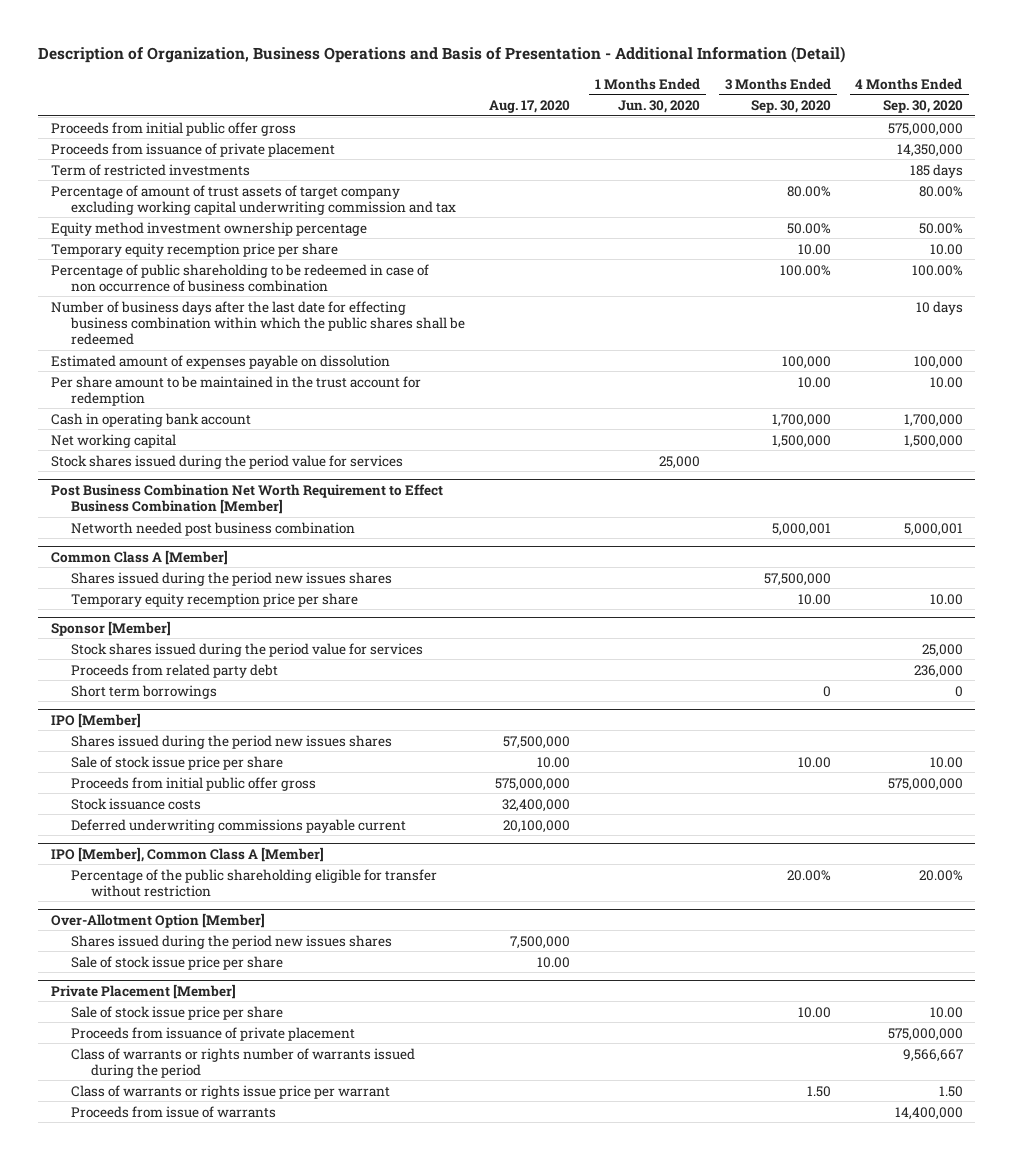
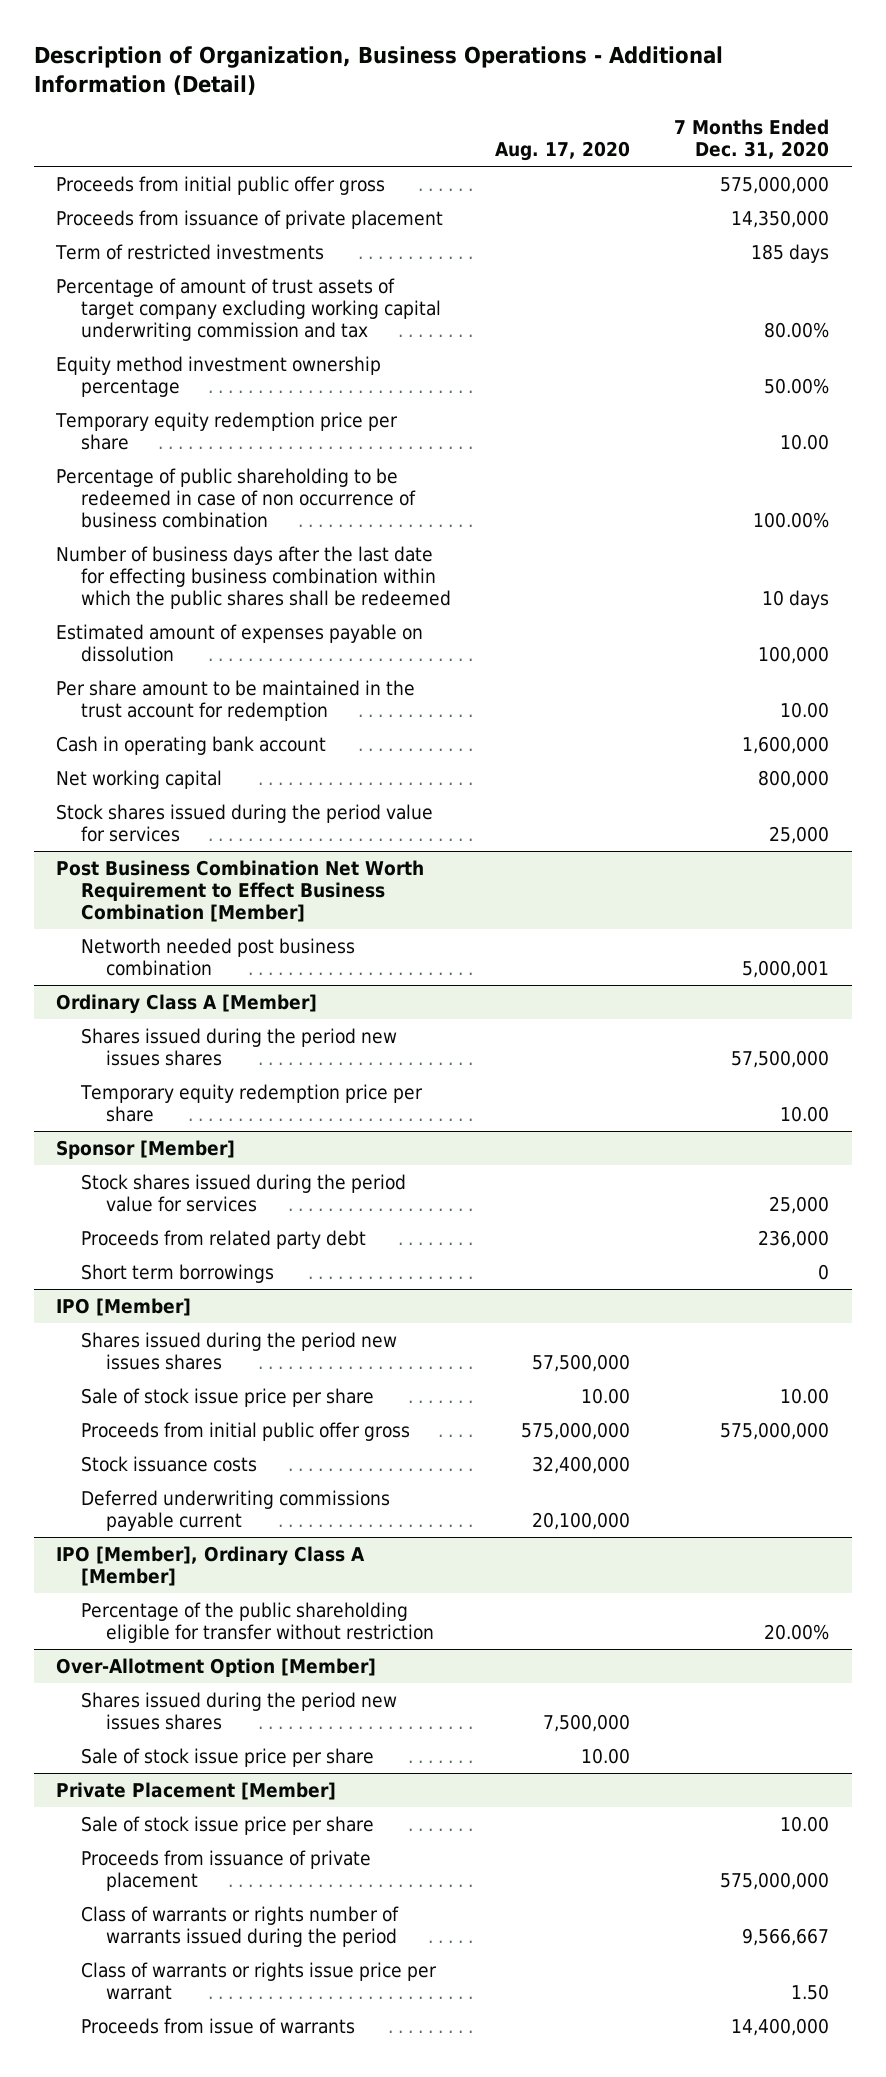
- Description of Organization, Business Operations and Basis of Presentation - Additional Information (Detail)
+ Description of Organization, Business Operations - Additional Information (Detail)
- | Aug. 17, 2020 | 1 Months Ended Jun. 30, 2020 | 3 Months Ended Sep. 30, 2020 | 4 Months Ended Sep. 30, 2020
+ | Aug. 17, 2020 | 7 Months Ended Dec. 31, 2020
- Temporary equity recemption price per share | | | 10.00 | 10.00
+ Temporary equity redemption price per share | | 10.00
- Common Class A [Member]
+ Ordinary Class A [Member]
- Temporary equity recemption price per share | | | 10.00 | 10.00
+ Temporary equity redemption price per share | | 10.00
- IPO [Member], Common Class A [Member]
+ IPO [Member], Ordinary Class A [Member]

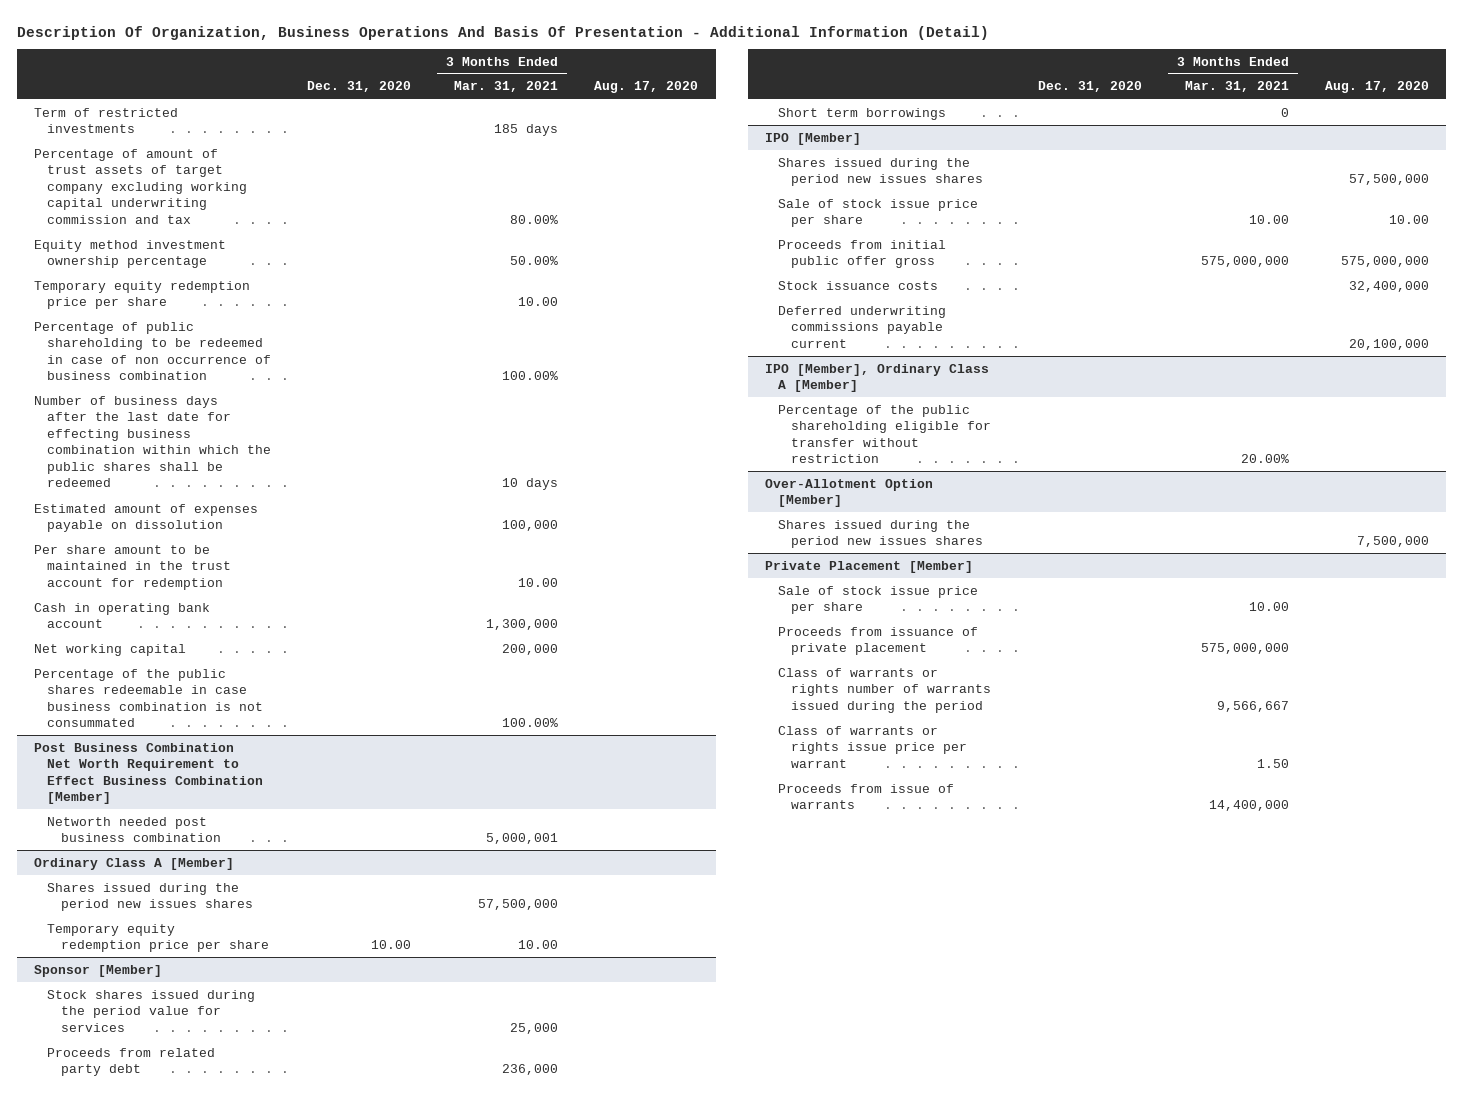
- Description of Organization, Business Operations - Additional Information (Detail)
+ Description Of Organization, Business Operations And Basis Of Presentation - Additional Information (Detail)
- | Aug. 17, 2020 | 7 Months Ended Dec. 31, 2020
+ | Dec. 31, 2020 | 3 Months Ended Mar. 31, 2021 | Aug. 17, 2020
- Proceeds from initial public offer gross | | 575,000,000
- Proceeds from issuance of private placement | | 14,350,000
- Stock shares issued during the period value for services | | 25,000
+ Percentage of the public shares redeemable in case business combination is not consummated | | 100.00% |
@ Over-Allotment Option [Member]
- Sale of stock issue price per share | 10.00 |

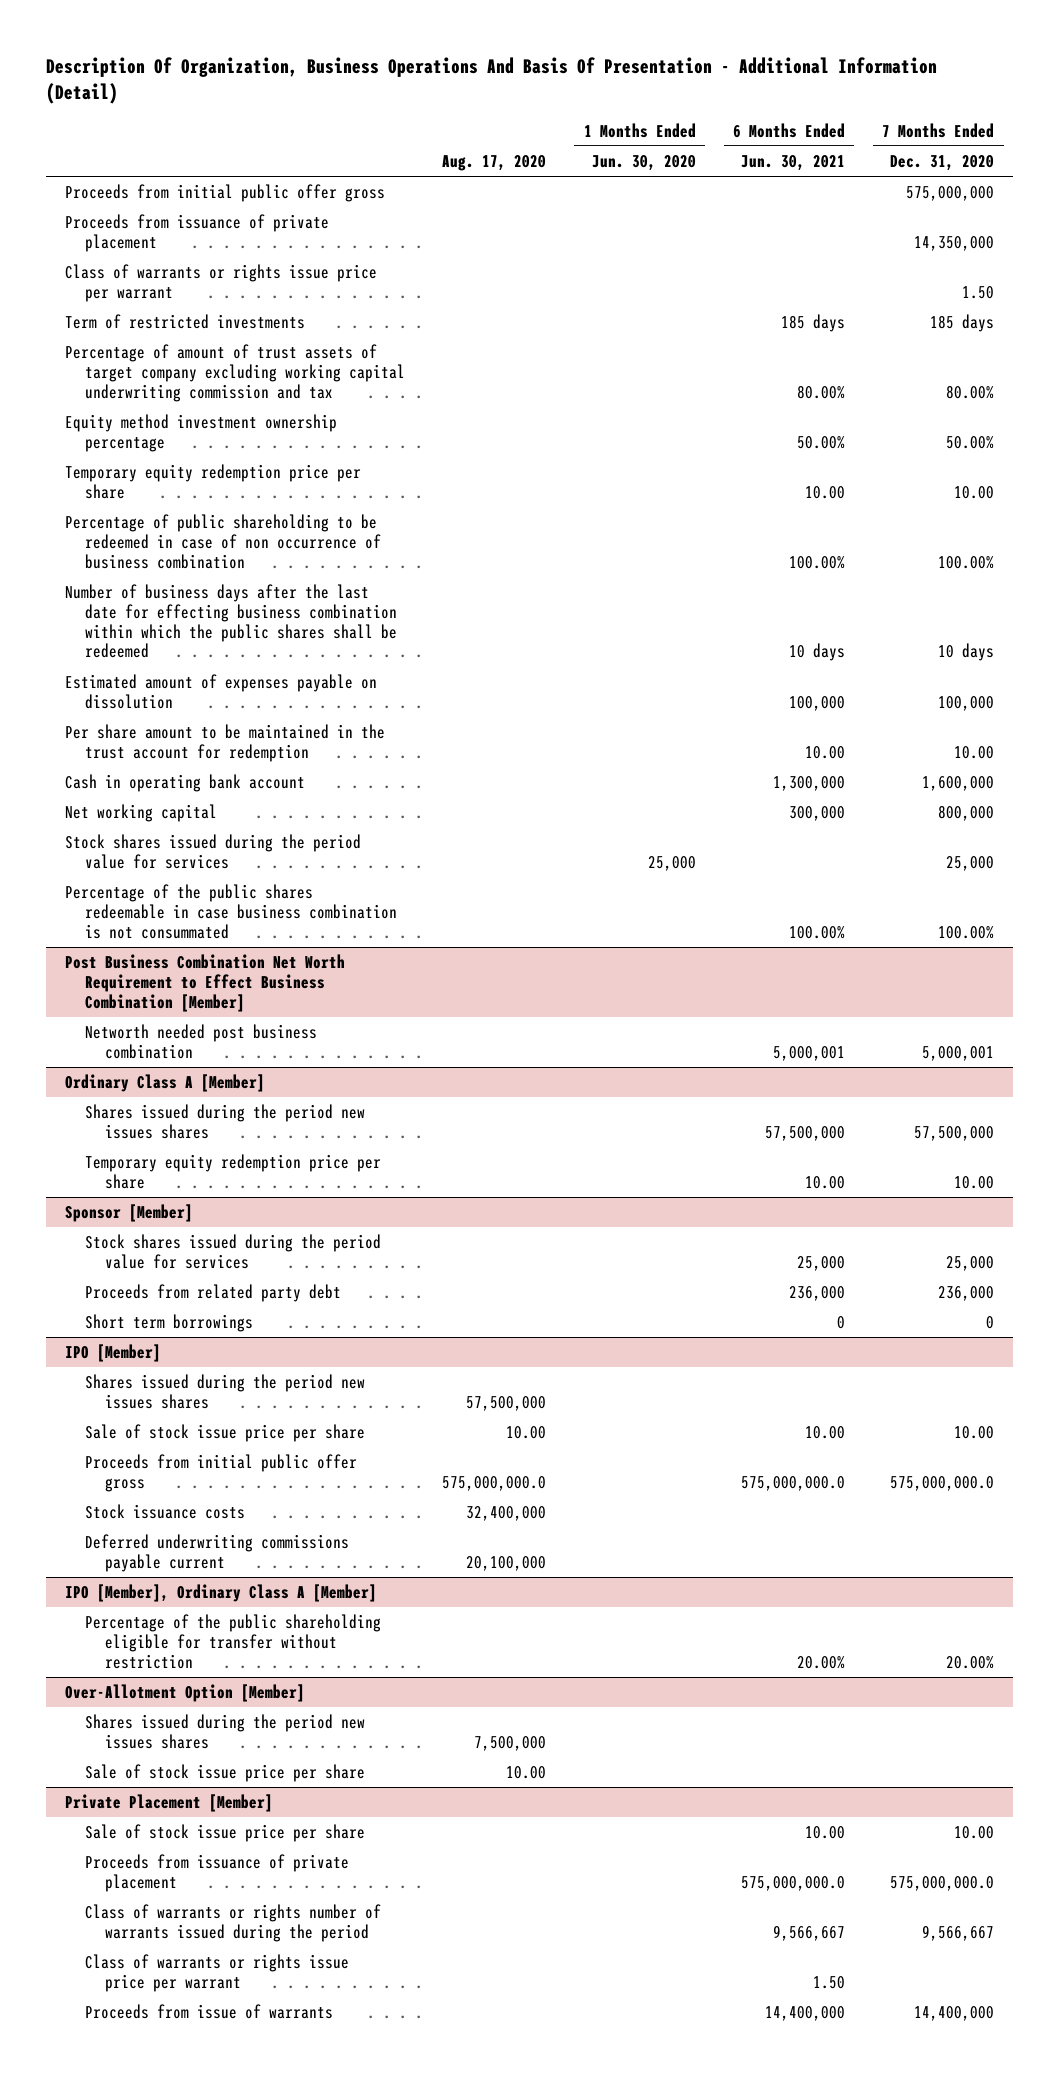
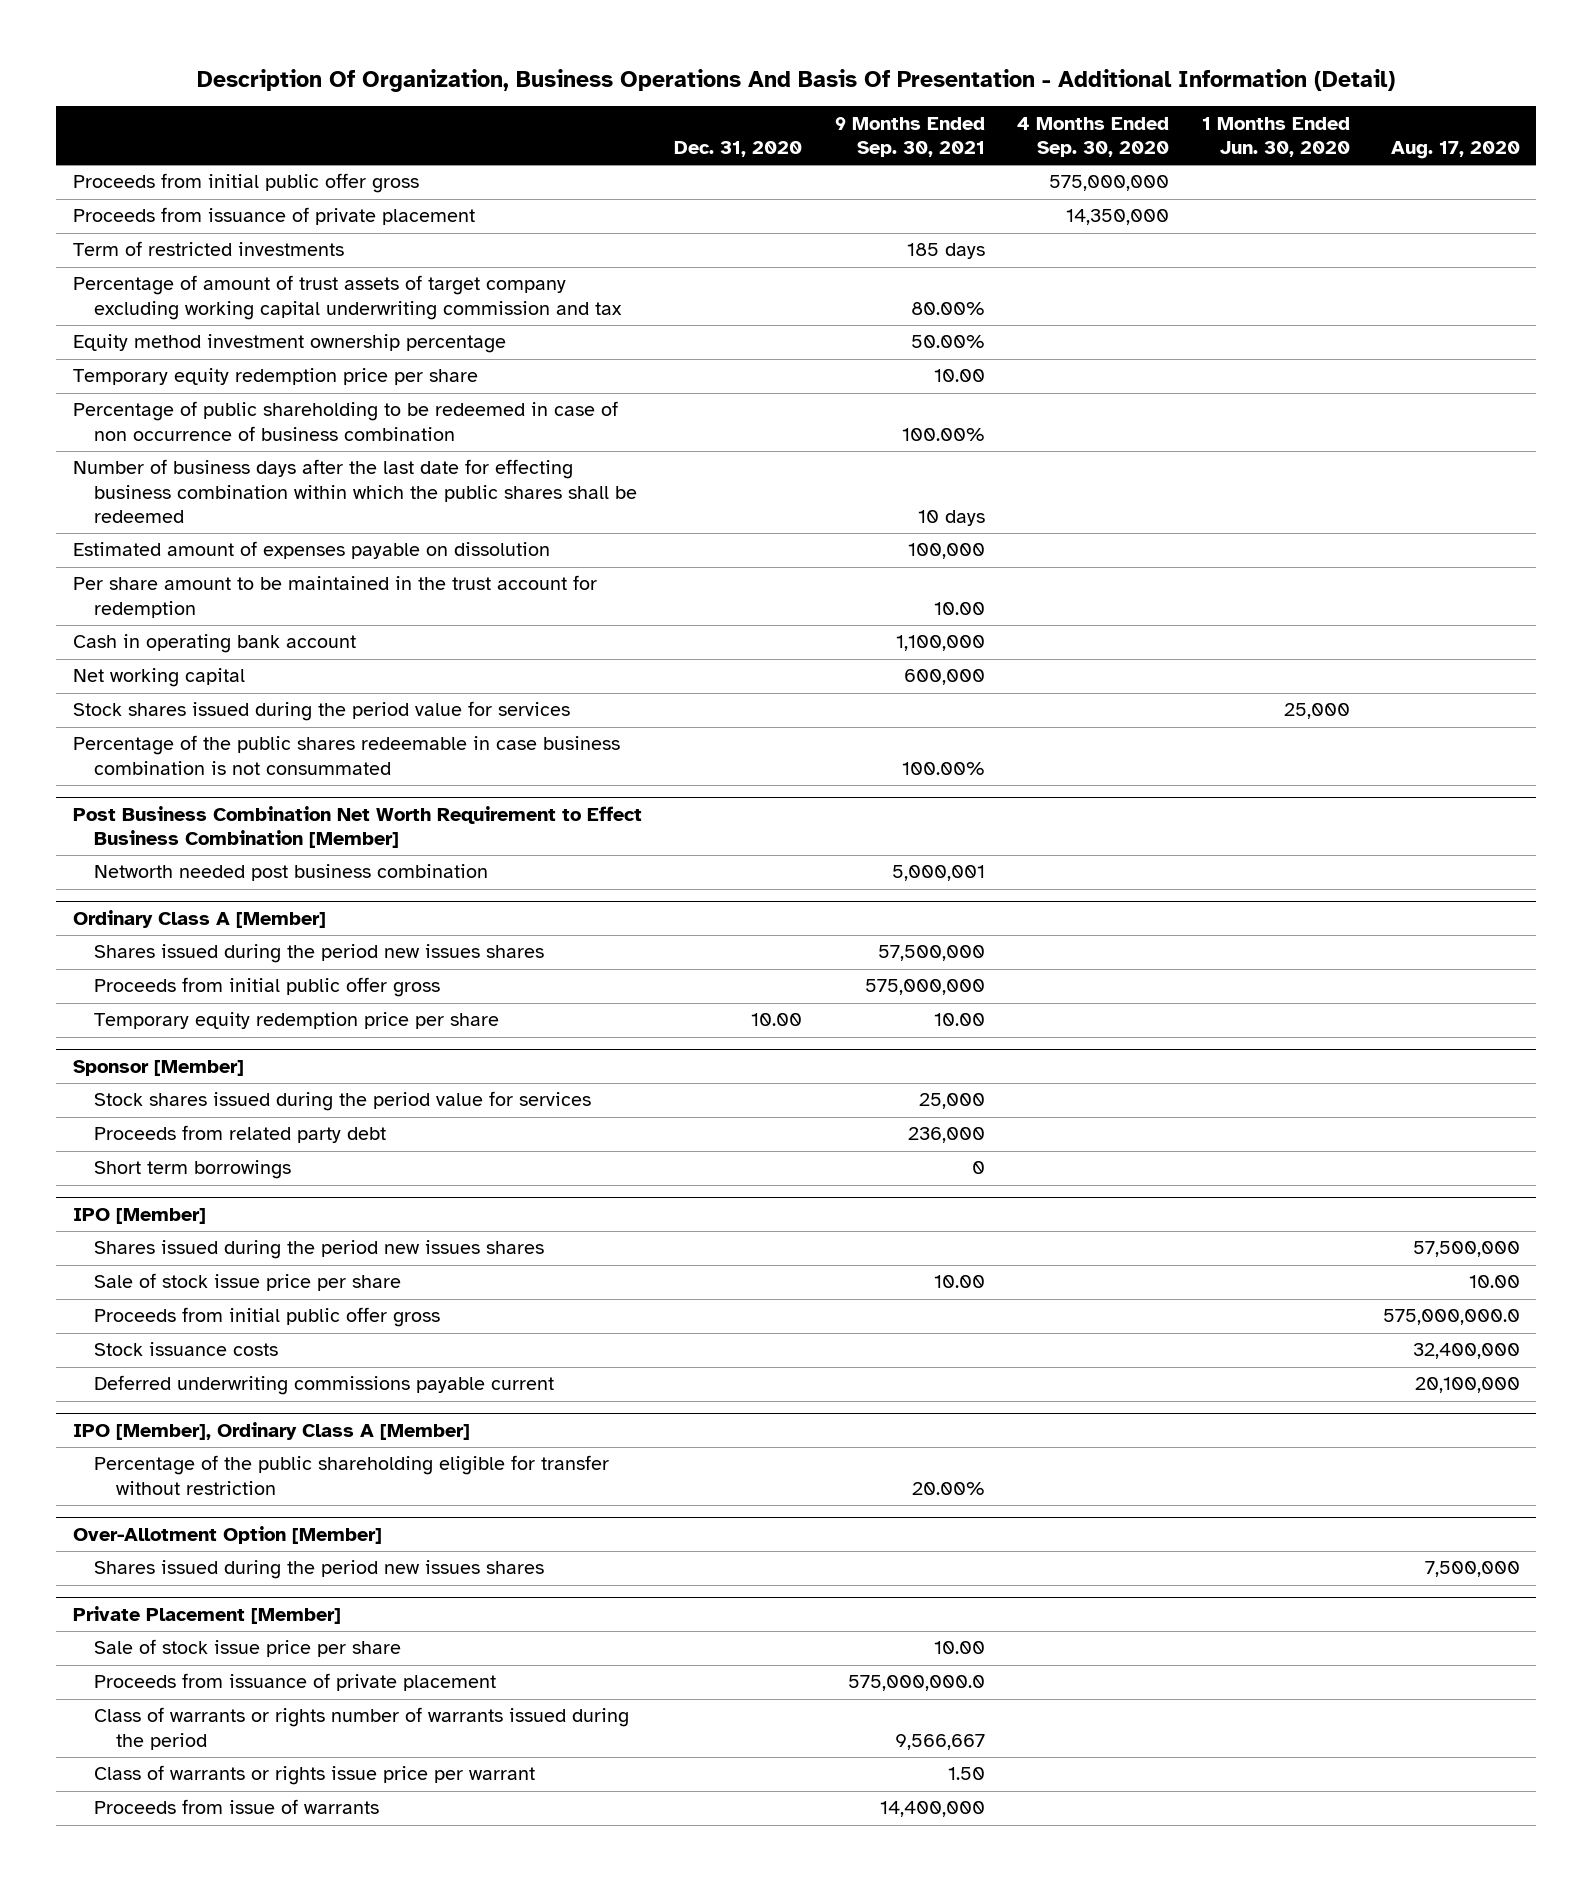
- | Aug. 17, 2020 | 1 Months Ended Jun. 30, 2020 | 6 Months Ended Jun. 30, 2021 | 7 Months Ended Dec. 31, 2020
+ | Dec. 31, 2020 | 9 Months Ended Sep. 30, 2021 | 4 Months Ended Sep. 30, 2020 | 1 Months Ended Jun. 30, 2020 | Aug. 17, 2020
- Class of warrants or rights issue price per warrant | | | | 1.50
@ Ordinary Class A [Member]
+ Proceeds from initial public offer gross | | 575,000,000 | | |
@ Over-Allotment Option [Member]
- Sale of stock issue price per share | 10.00 | | |

